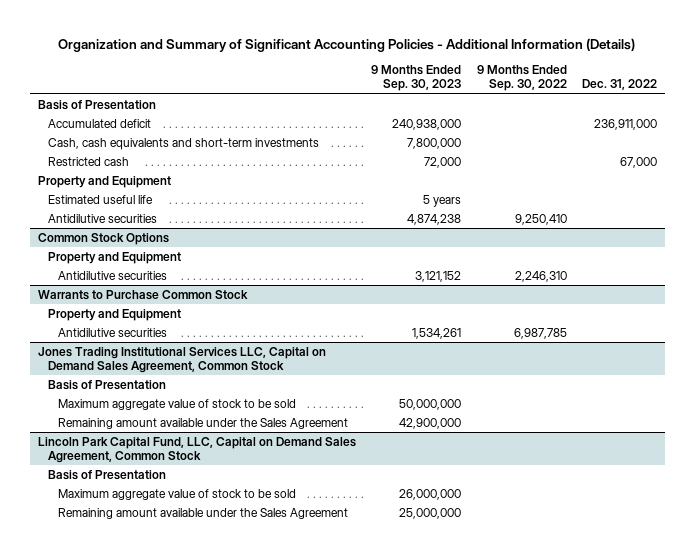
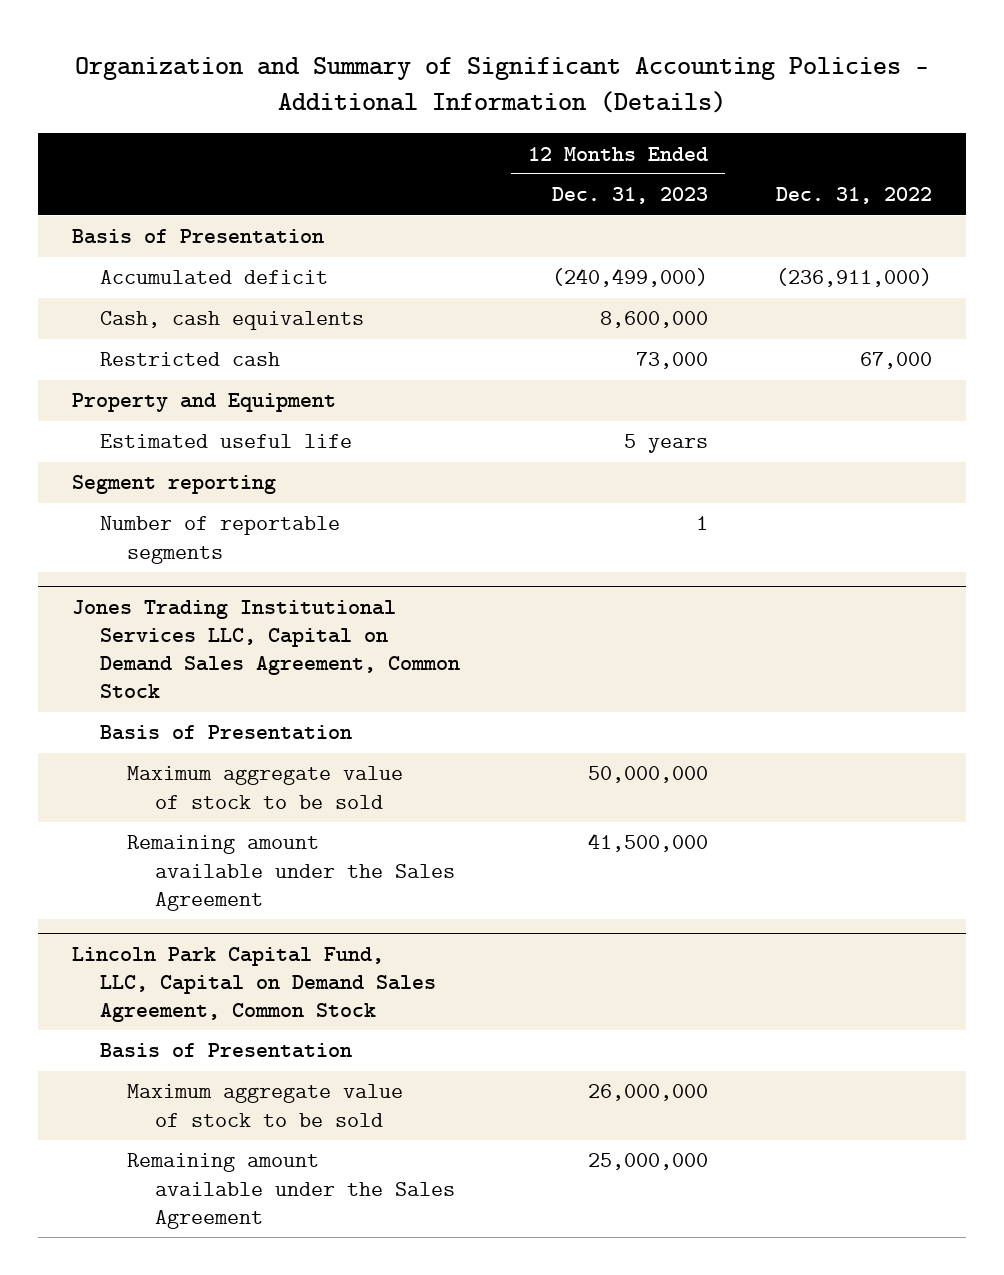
- | 9 Months Ended Sep. 30, 2023 | 9 Months Ended Sep. 30, 2022 | Dec. 31, 2022
+ | 12 Months Ended Dec. 31, 2023 | Dec. 31, 2022
- Accumulated deficit | 240,938,000 | | 236,911,000
- Cash, cash equivalents and short-term investments | 7,800,000 | |
+ Accumulated deficit | (240,499,000) | (236,911,000)
+ Cash, cash equivalents | 8,600,000 |
- Antidilutive securities | 4,874,238 | 9,250,410 |
- Common Stock Options
- Property and Equipment
- Antidilutive securities | 3,121,152 | 2,246,310 |
- Warrants to Purchase Common Stock
- Property and Equipment
- Antidilutive securities | 1,534,261 | 6,987,785 |
+ Segment reporting
+ Number of reportable segments | 1 |

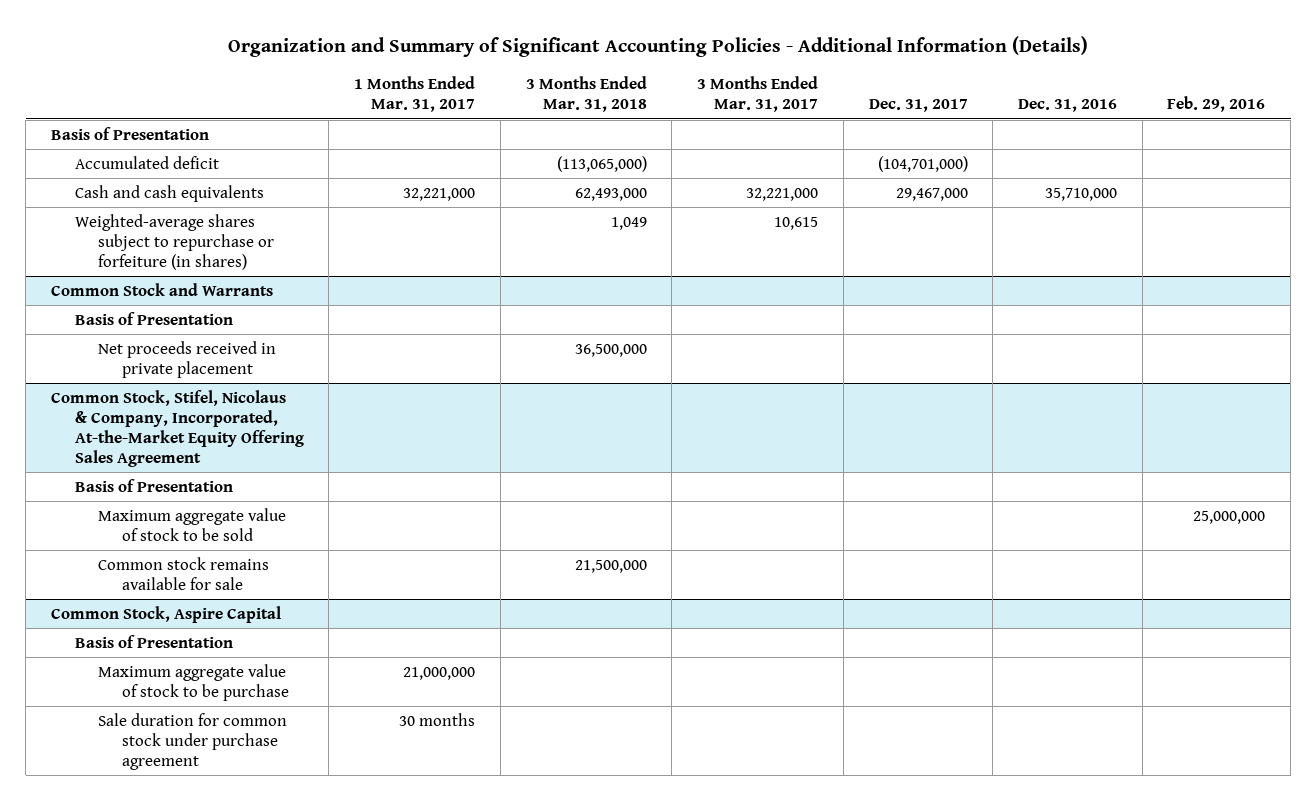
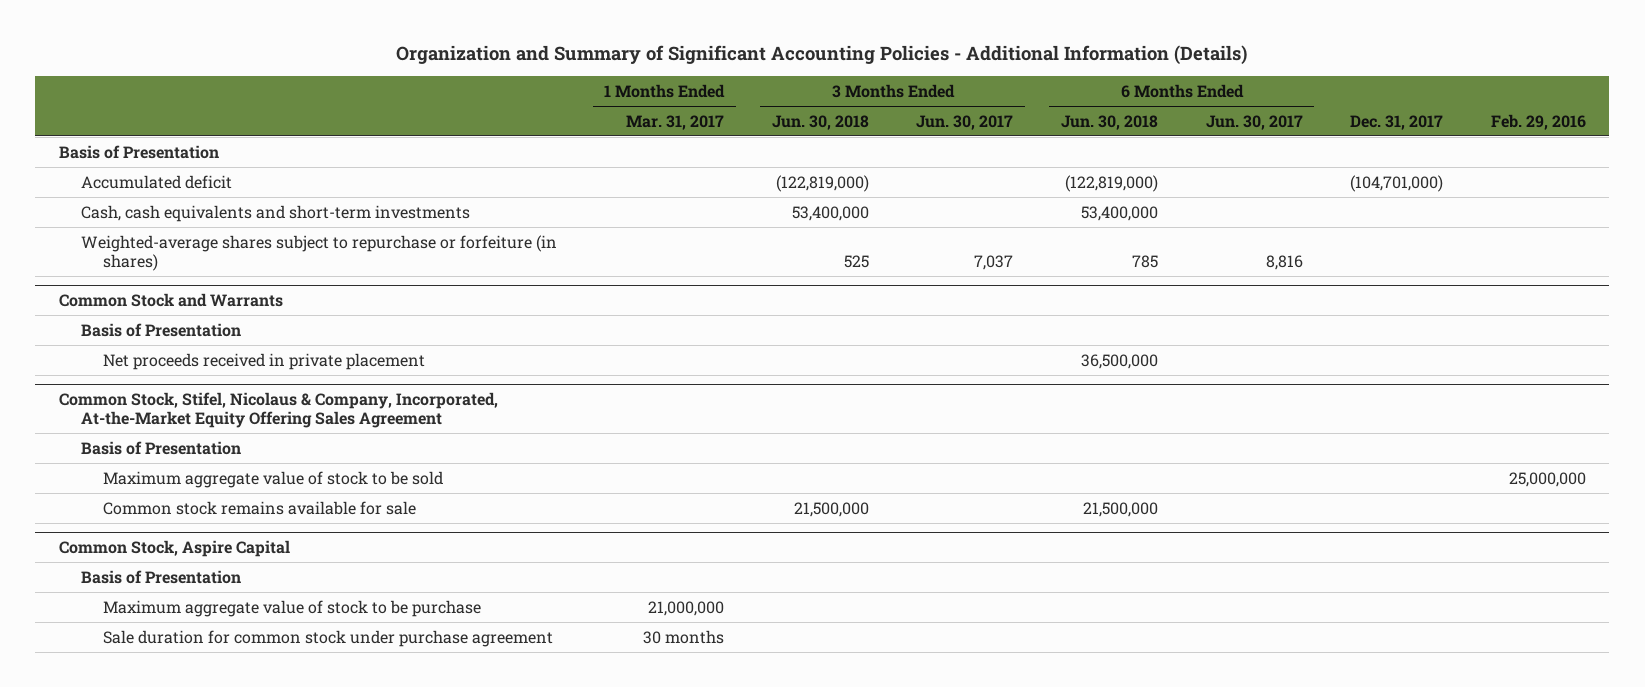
- | 1 Months Ended Mar. 31, 2017 | 3 Months Ended Mar. 31, 2018 | 3 Months Ended Mar. 31, 2017 | Dec. 31, 2017 | Dec. 31, 2016 | Feb. 29, 2016
+ | 1 Months Ended Mar. 31, 2017 | 3 Months Ended Jun. 30, 2018 | 3 Months Ended Jun. 30, 2017 | 6 Months Ended Jun. 30, 2018 | 6 Months Ended Jun. 30, 2017 | Dec. 31, 2017 | Feb. 29, 2016
- Cash and cash equivalents | 32,221,000 | 62,493,000 | 32,221,000 | 29,467,000 | 35,710,000 |
+ Cash, cash equivalents and short-term investments | | 53,400,000 | | 53,400,000 | | |

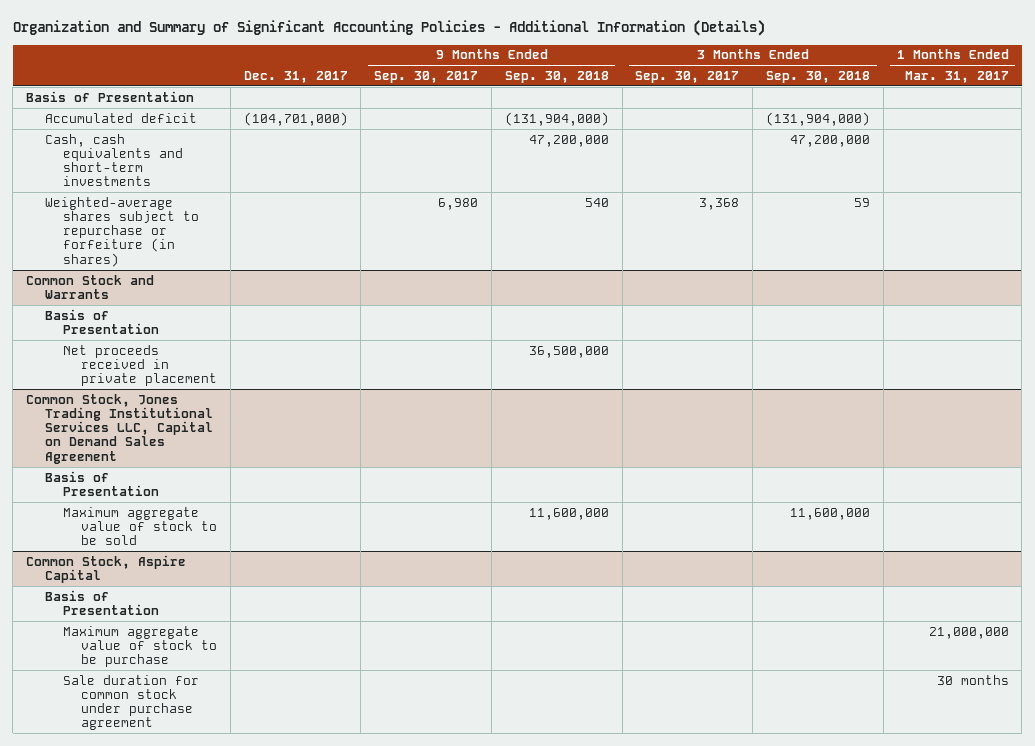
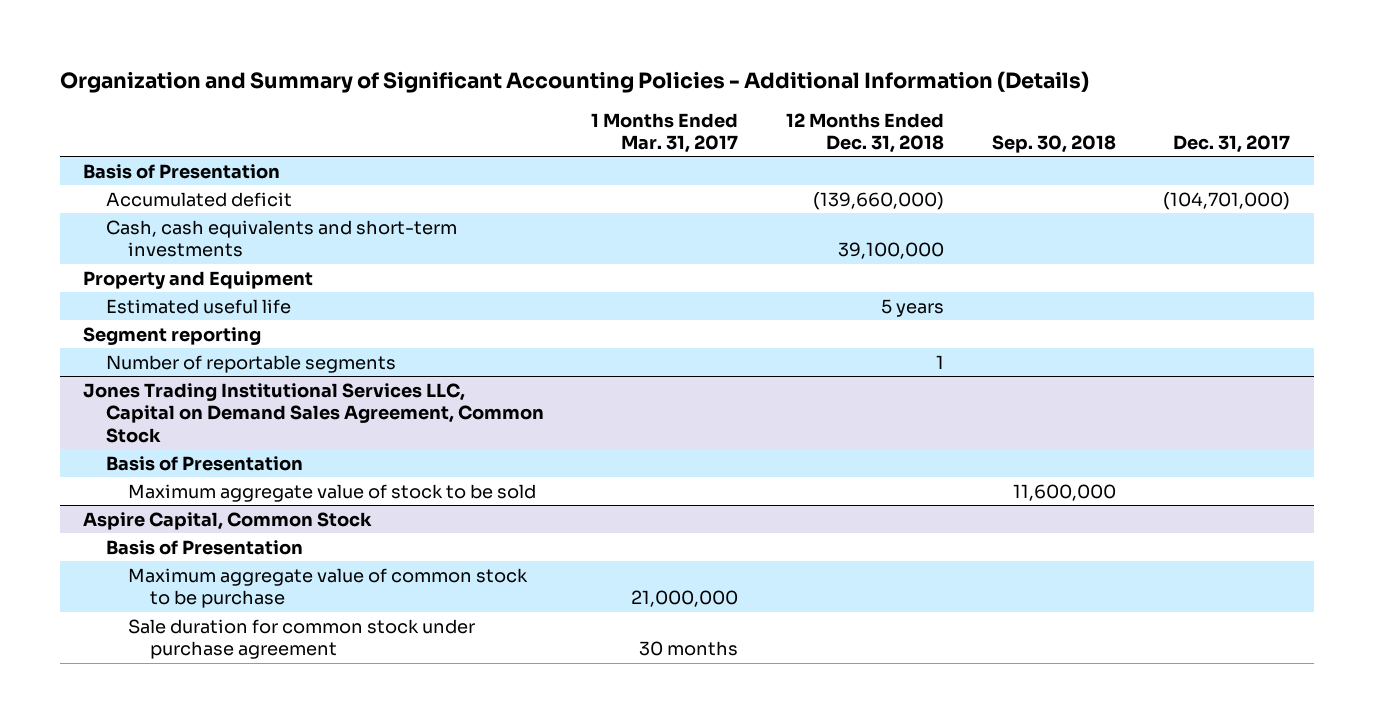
- | Dec. 31, 2017 | 9 Months Ended Sep. 30, 2017 | 9 Months Ended Sep. 30, 2018 | 3 Months Ended Sep. 30, 2017 | 3 Months Ended Sep. 30, 2018 | 1 Months Ended Mar. 31, 2017
+ | 1 Months Ended Mar. 31, 2017 | 12 Months Ended Dec. 31, 2018 | Sep. 30, 2018 | Dec. 31, 2017
- Weighted-average shares subject to repurchase or forfeiture (in shares) | | 6,980 | 540 | 3,368 | 59 |
- Common Stock and Warrants
- Basis of Presentation
- Net proceeds received in private placement | | | 36,500,000 | | |
- Common Stock, Jones Trading Institutional Services LLC, Capital on Demand Sales Agreement
+ Property and Equipment
+ Estimated useful life | | 5 years | |
+ Segment reporting
+ Number of reportable segments | | 1 | |
+ Jones Trading Institutional Services LLC, Capital on Demand Sales Agreement, Common Stock
- Common Stock, Aspire Capital
+ Aspire Capital, Common Stock
- Maximum aggregate value of stock to be purchase | | | | | | 21,000,000
+ Maximum aggregate value of common stock to be purchase | 21,000,000 | | |

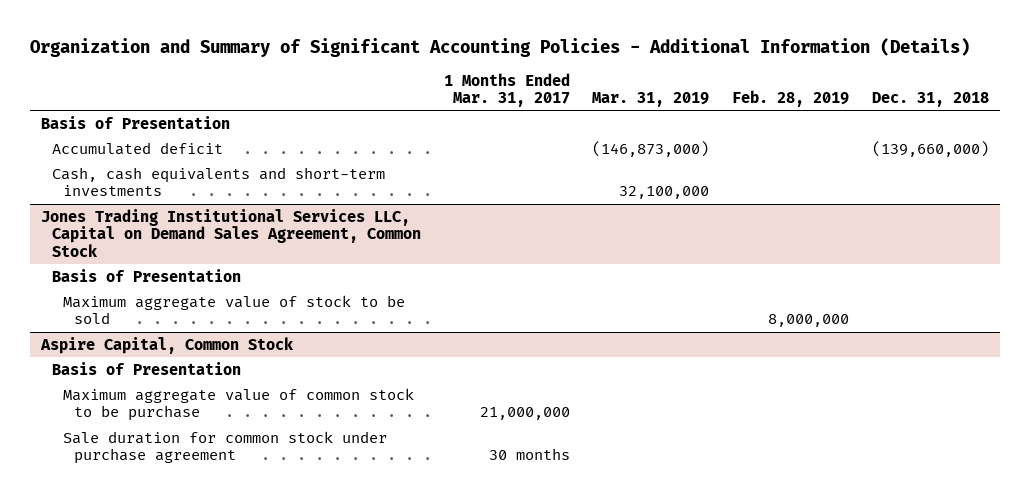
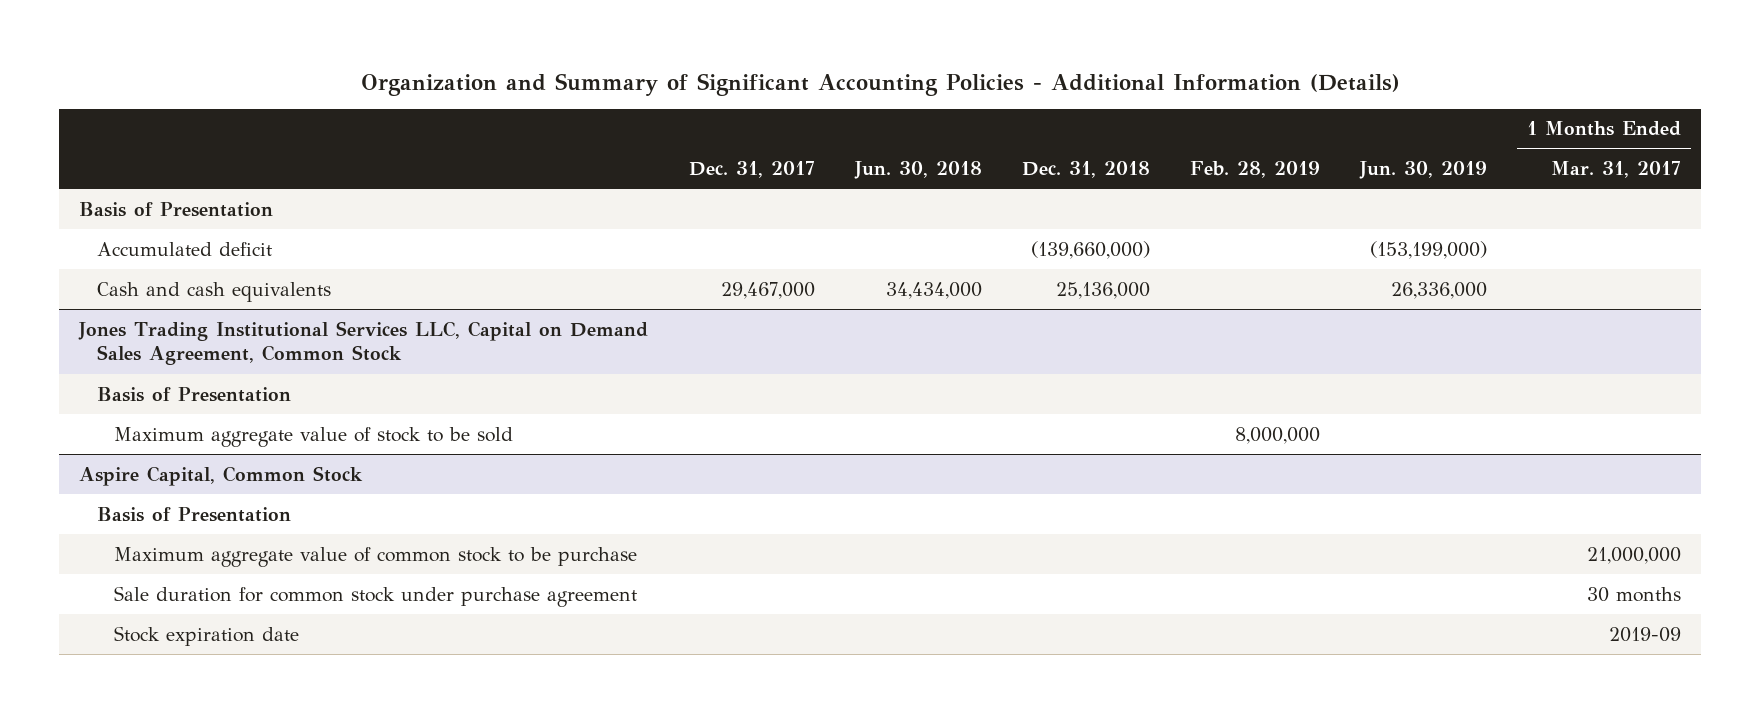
- | 1 Months Ended Mar. 31, 2017 | Mar. 31, 2019 | Feb. 28, 2019 | Dec. 31, 2018
+ | Dec. 31, 2017 | Jun. 30, 2018 | Dec. 31, 2018 | Feb. 28, 2019 | Jun. 30, 2019 | 1 Months Ended Mar. 31, 2017
- Cash, cash equivalents and short-term investments | | 32,100,000 | |
+ Cash and cash equivalents | 29,467,000 | 34,434,000 | 25,136,000 | | 26,336,000 |
@ Aspire Capital, Common Stock
+ Stock expiration date | | | | | | 2019-09

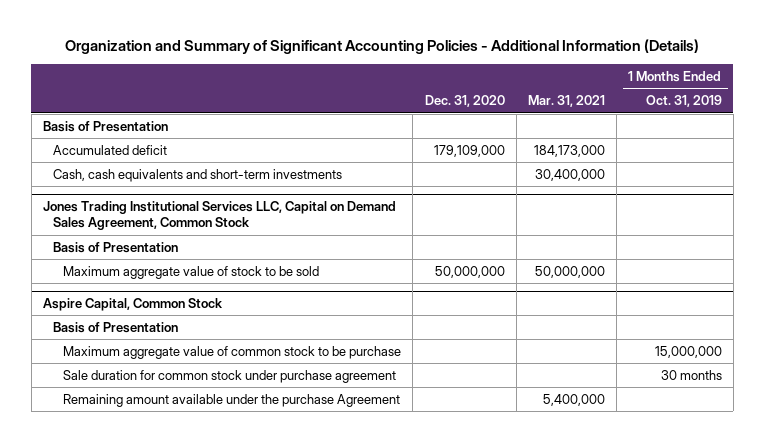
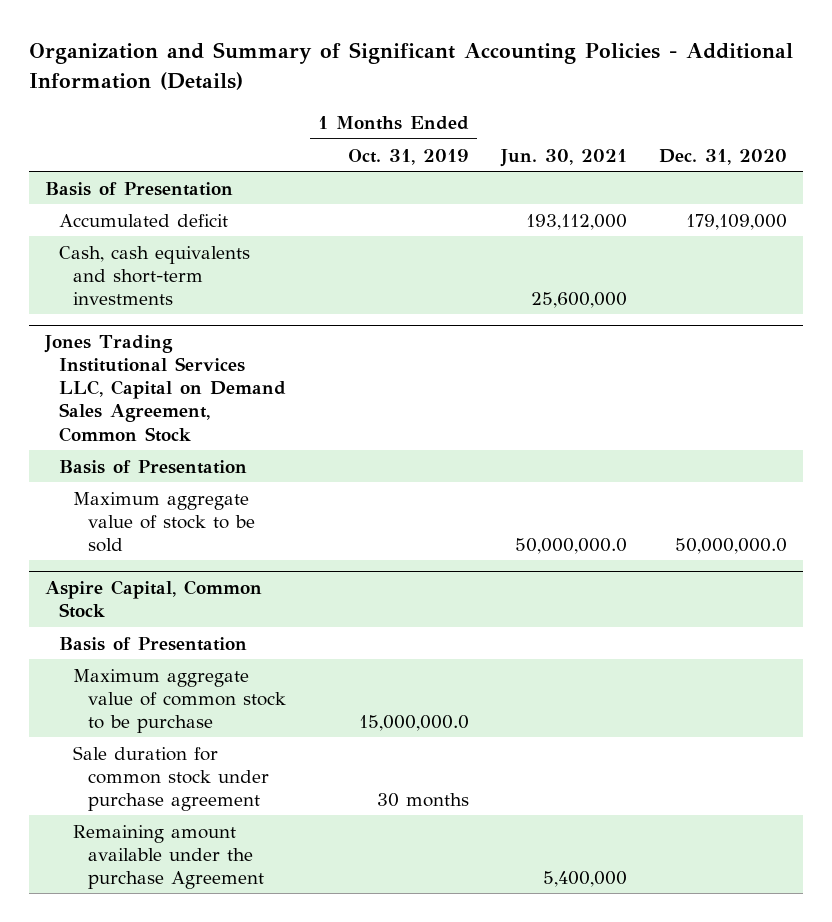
- | Dec. 31, 2020 | Mar. 31, 2021 | 1 Months Ended Oct. 31, 2019
+ | 1 Months Ended Oct. 31, 2019 | Jun. 30, 2021 | Dec. 31, 2020
@ Jones Trading Institutional Services LLC, Capital on Demand Sales Agreement, Common Stock
- Maximum aggregate value of stock to be sold | 50,000,000 | 50,000,000 |
+ Maximum aggregate value of stock to be sold | | 50,000,000.0 | 50,000,000.0
@ Aspire Capital, Common Stock
- Maximum aggregate value of common stock to be purchase | | | 15,000,000
+ Maximum aggregate value of common stock to be purchase | 15,000,000.0 | |

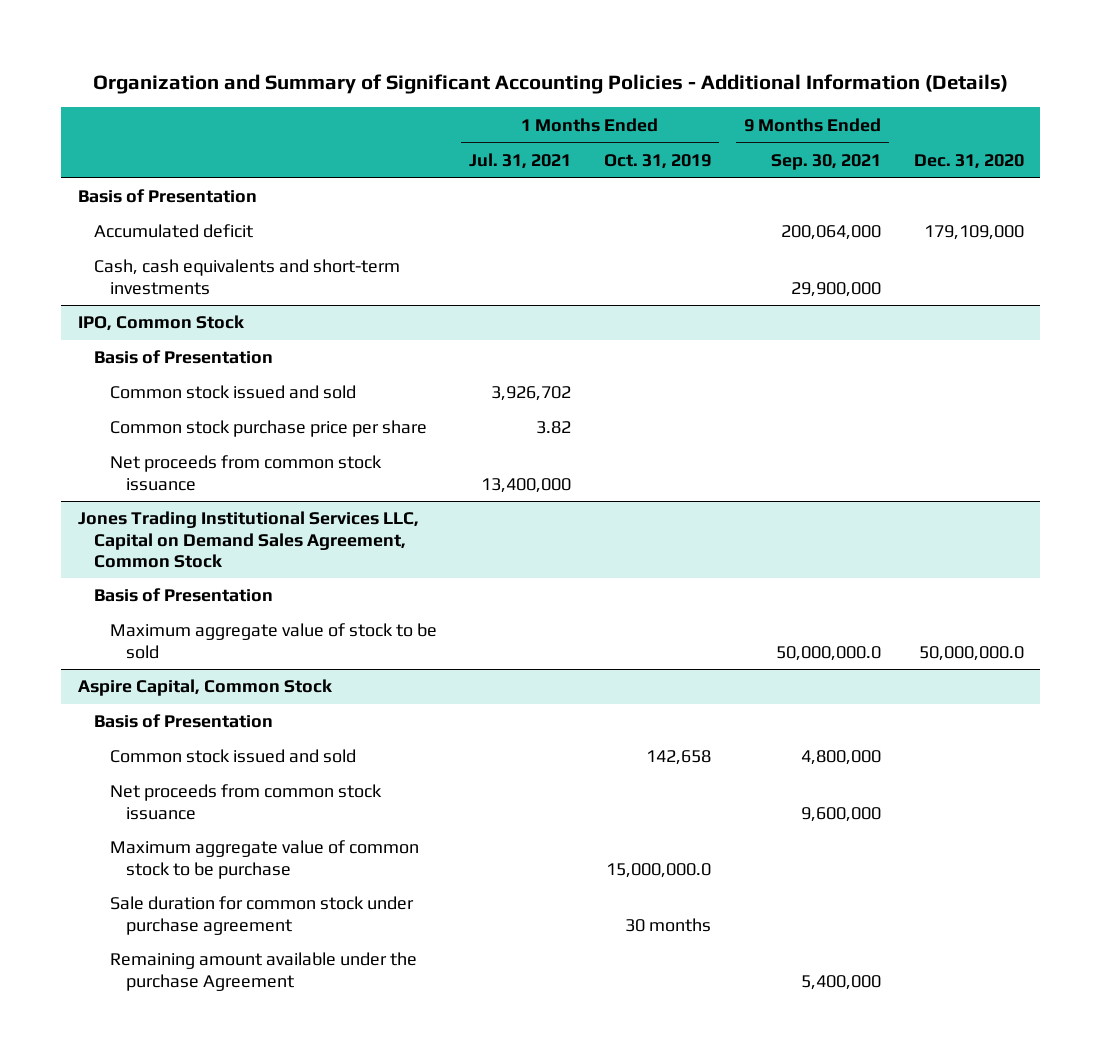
- | 1 Months Ended Oct. 31, 2019 | Jun. 30, 2021 | Dec. 31, 2020
+ | 1 Months Ended Jul. 31, 2021 | 1 Months Ended Oct. 31, 2019 | 9 Months Ended Sep. 30, 2021 | Dec. 31, 2020
+ IPO, Common Stock
+ Basis of Presentation
+ Common stock issued and sold | 3,926,702 | | |
+ Common stock purchase price per share | 3.82 | | |
+ Net proceeds from common stock issuance | 13,400,000 | | |
@ Aspire Capital, Common Stock
+ Common stock issued and sold | | 142,658 | 4,800,000 |
+ Net proceeds from common stock issuance | | | 9,600,000 |

